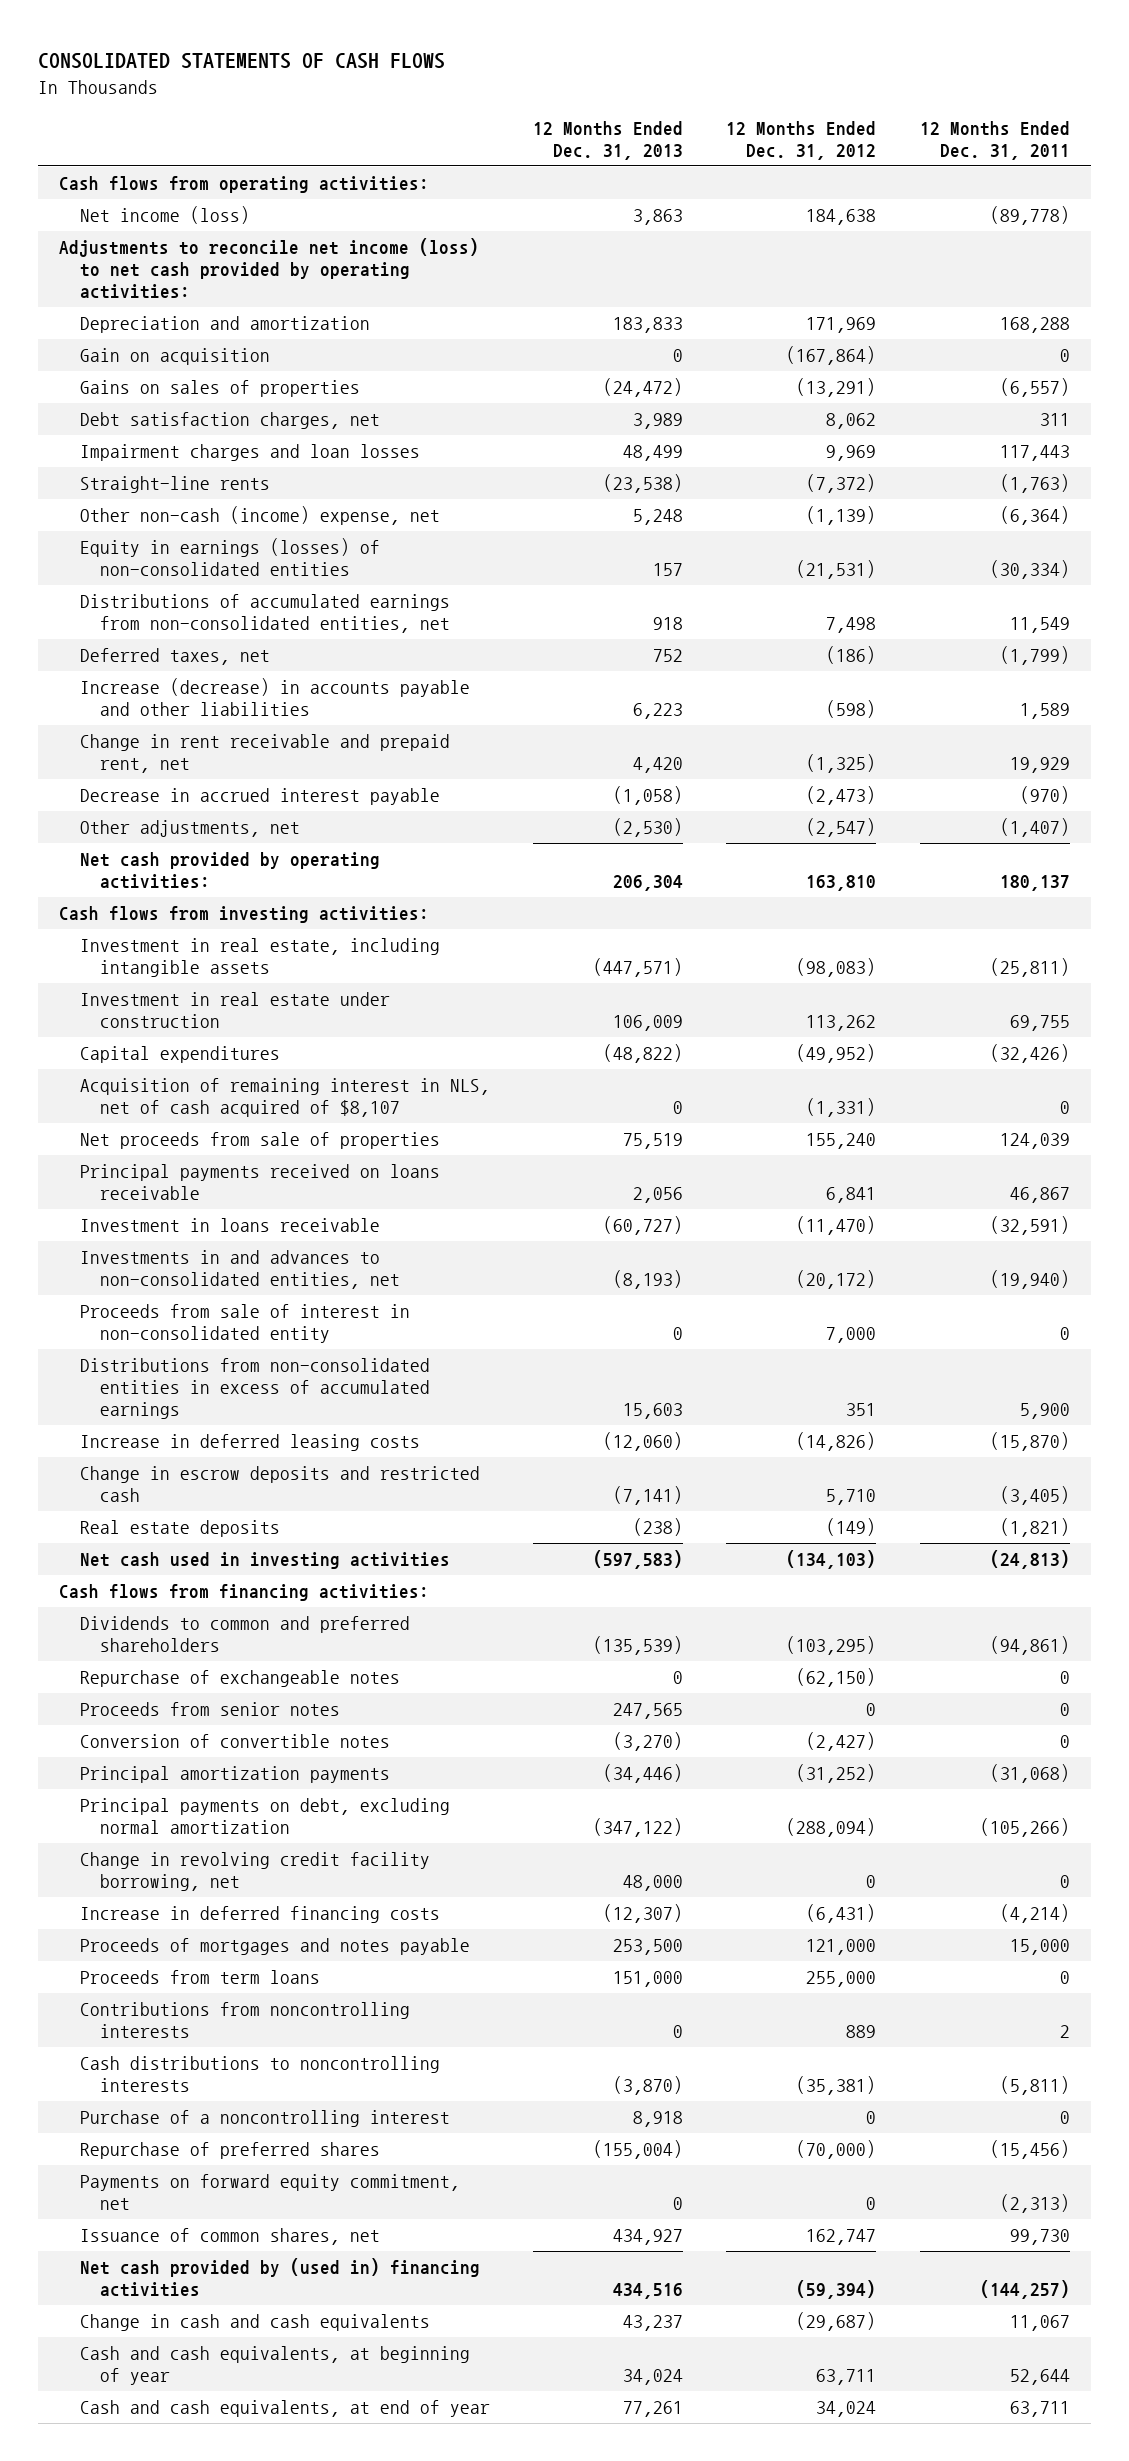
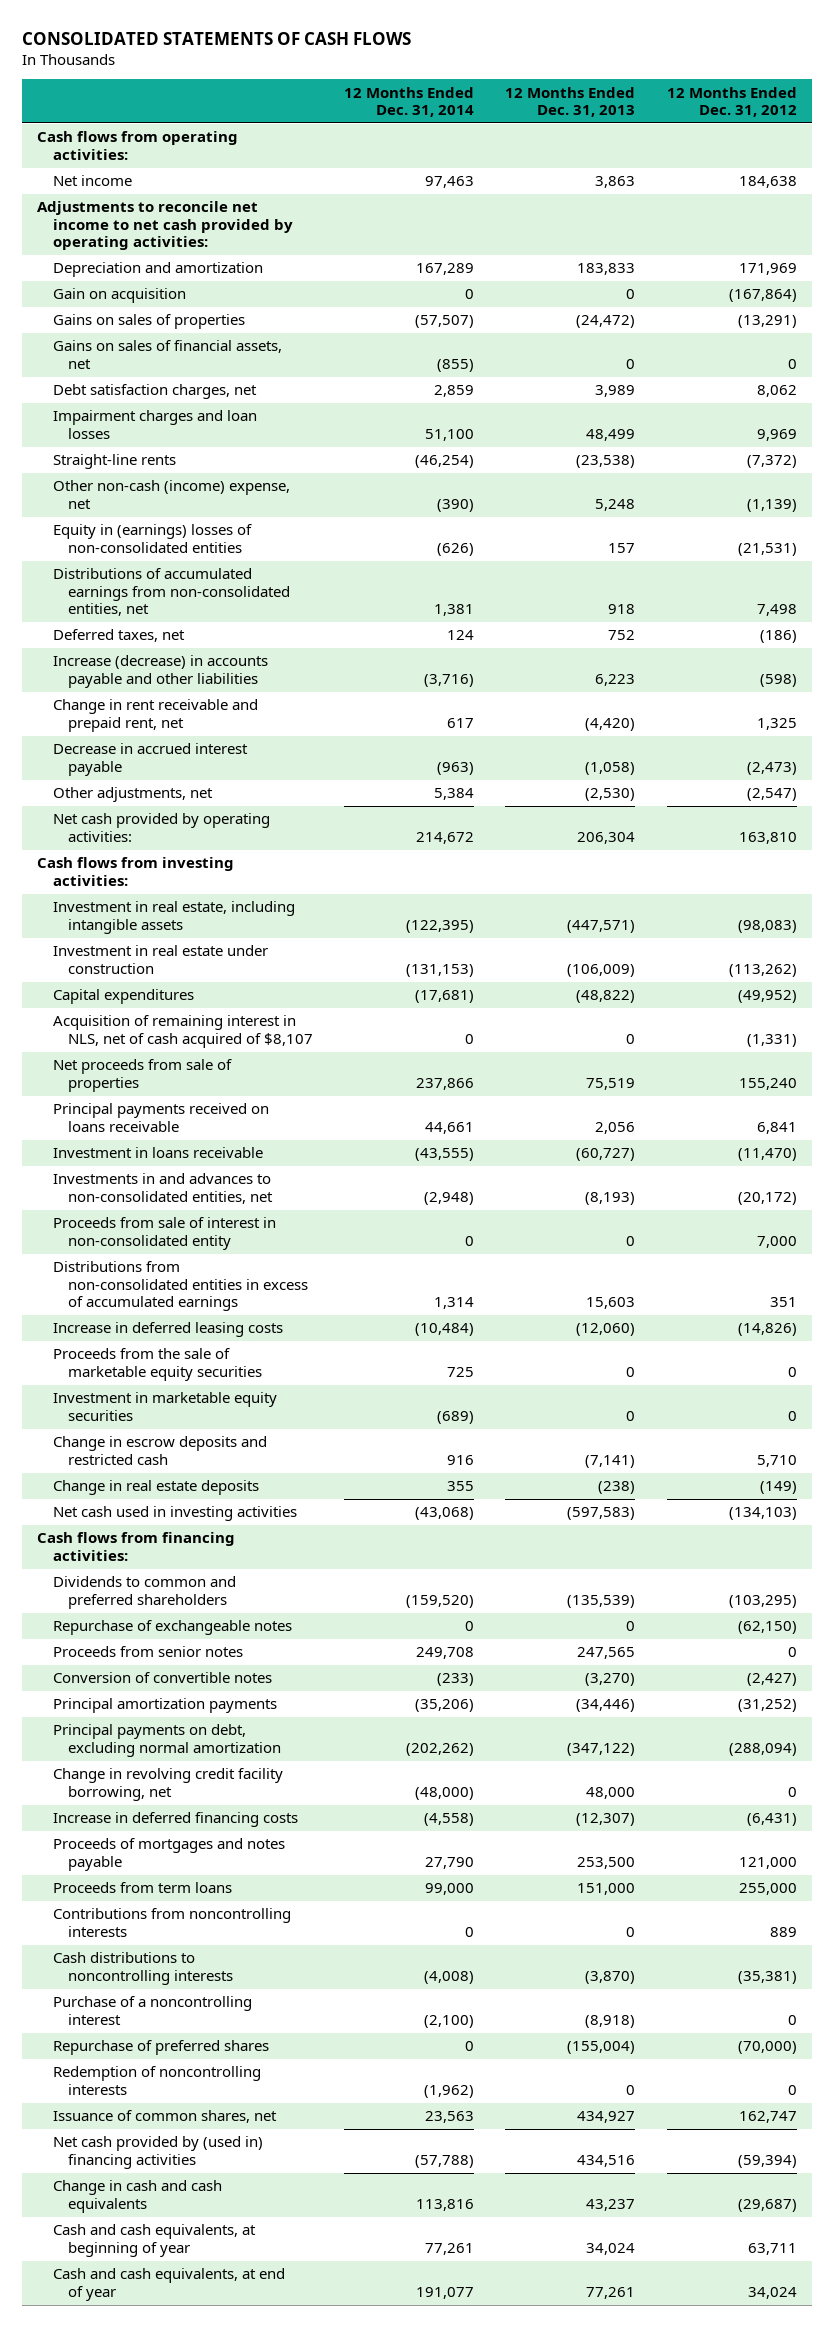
- | 12 Months Ended Dec. 31, 2013 | 12 Months Ended Dec. 31, 2012 | 12 Months Ended Dec. 31, 2011
+ | 12 Months Ended Dec. 31, 2014 | 12 Months Ended Dec. 31, 2013 | 12 Months Ended Dec. 31, 2012
- Net income (loss) | 3,863 | 184,638 | (89,778)
- Adjustments to reconcile net income (loss) to net cash provided by operating activities:
+ Net income | 97,463 | 3,863 | 184,638
+ Adjustments to reconcile net income to net cash provided by operating activities:
+ Gains on sales of financial assets, net | (855) | 0 | 0
- Equity in earnings (losses) of non-consolidated entities | 157 | (21,531) | (30,334)
+ Equity in (earnings) losses of non-consolidated entities | (626) | 157 | (21,531)
- Change in rent receivable and prepaid rent, net | 4,420 | (1,325) | 19,929
+ Change in rent receivable and prepaid rent, net | 617 | (4,420) | 1,325
- Investment in real estate under construction | 106,009 | 113,262 | 69,755
+ Investment in real estate under construction | (131,153) | (106,009) | (113,262)
+ Proceeds from the sale of marketable equity securities | 725 | 0 | 0
+ Investment in marketable equity securities | (689) | 0 | 0
- Real estate deposits | (238) | (149) | (1,821)
+ Change in real estate deposits | 355 | (238) | (149)
- Purchase of a noncontrolling interest | 8,918 | 0 | 0
+ Purchase of a noncontrolling interest | (2,100) | (8,918) | 0
- Payments on forward equity commitment, net | 0 | 0 | (2,313)
+ Redemption of noncontrolling interests | (1,962) | 0 | 0

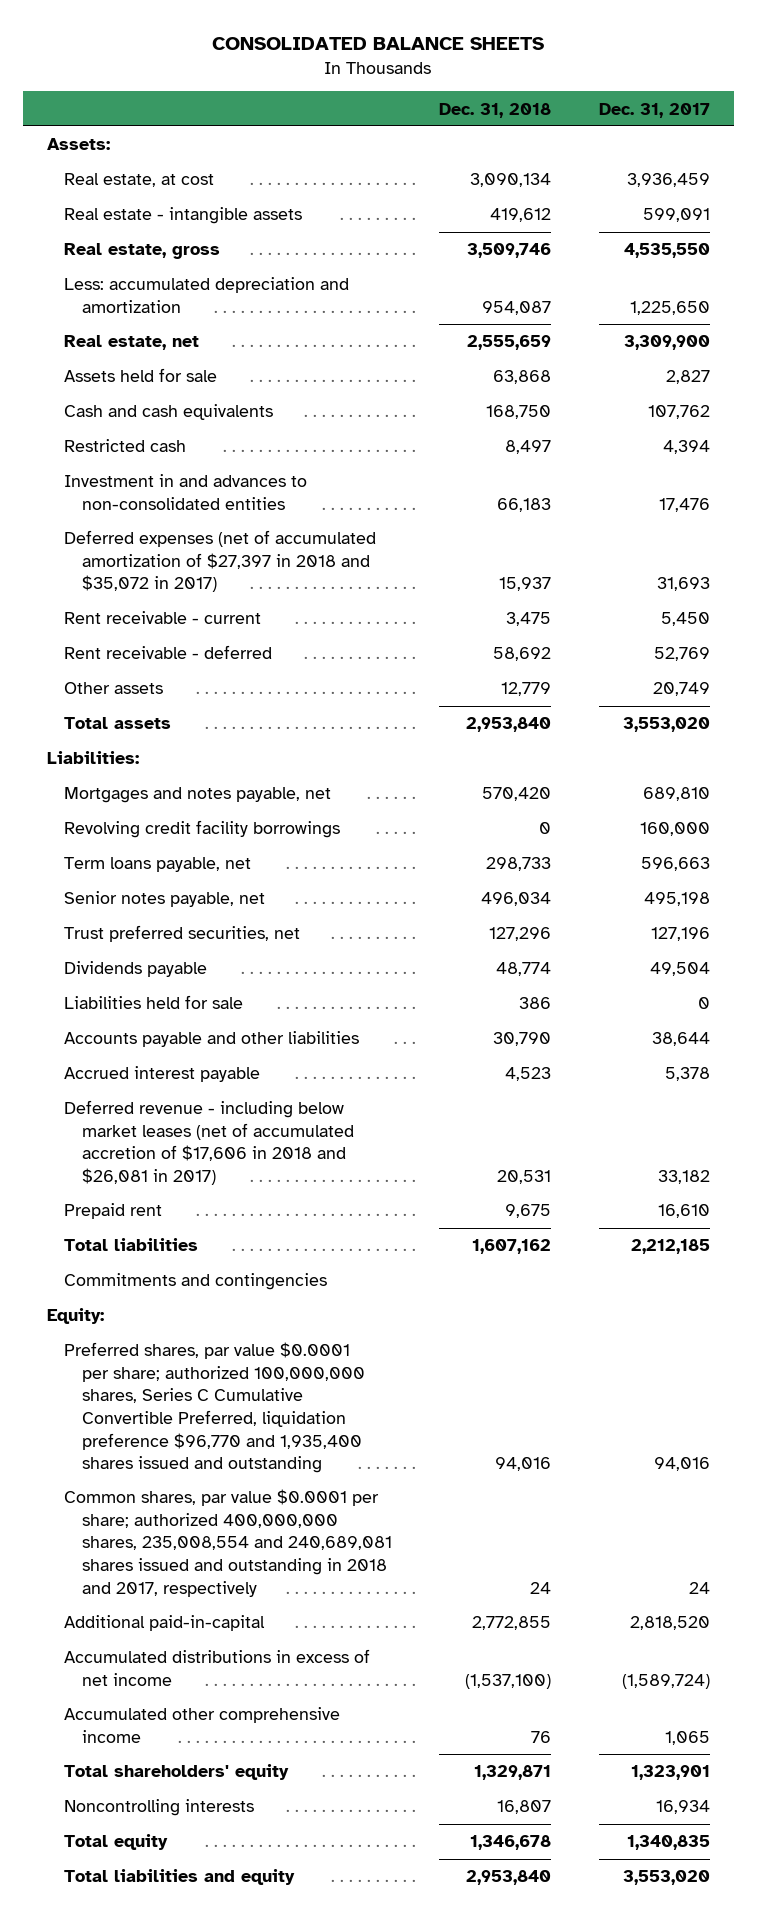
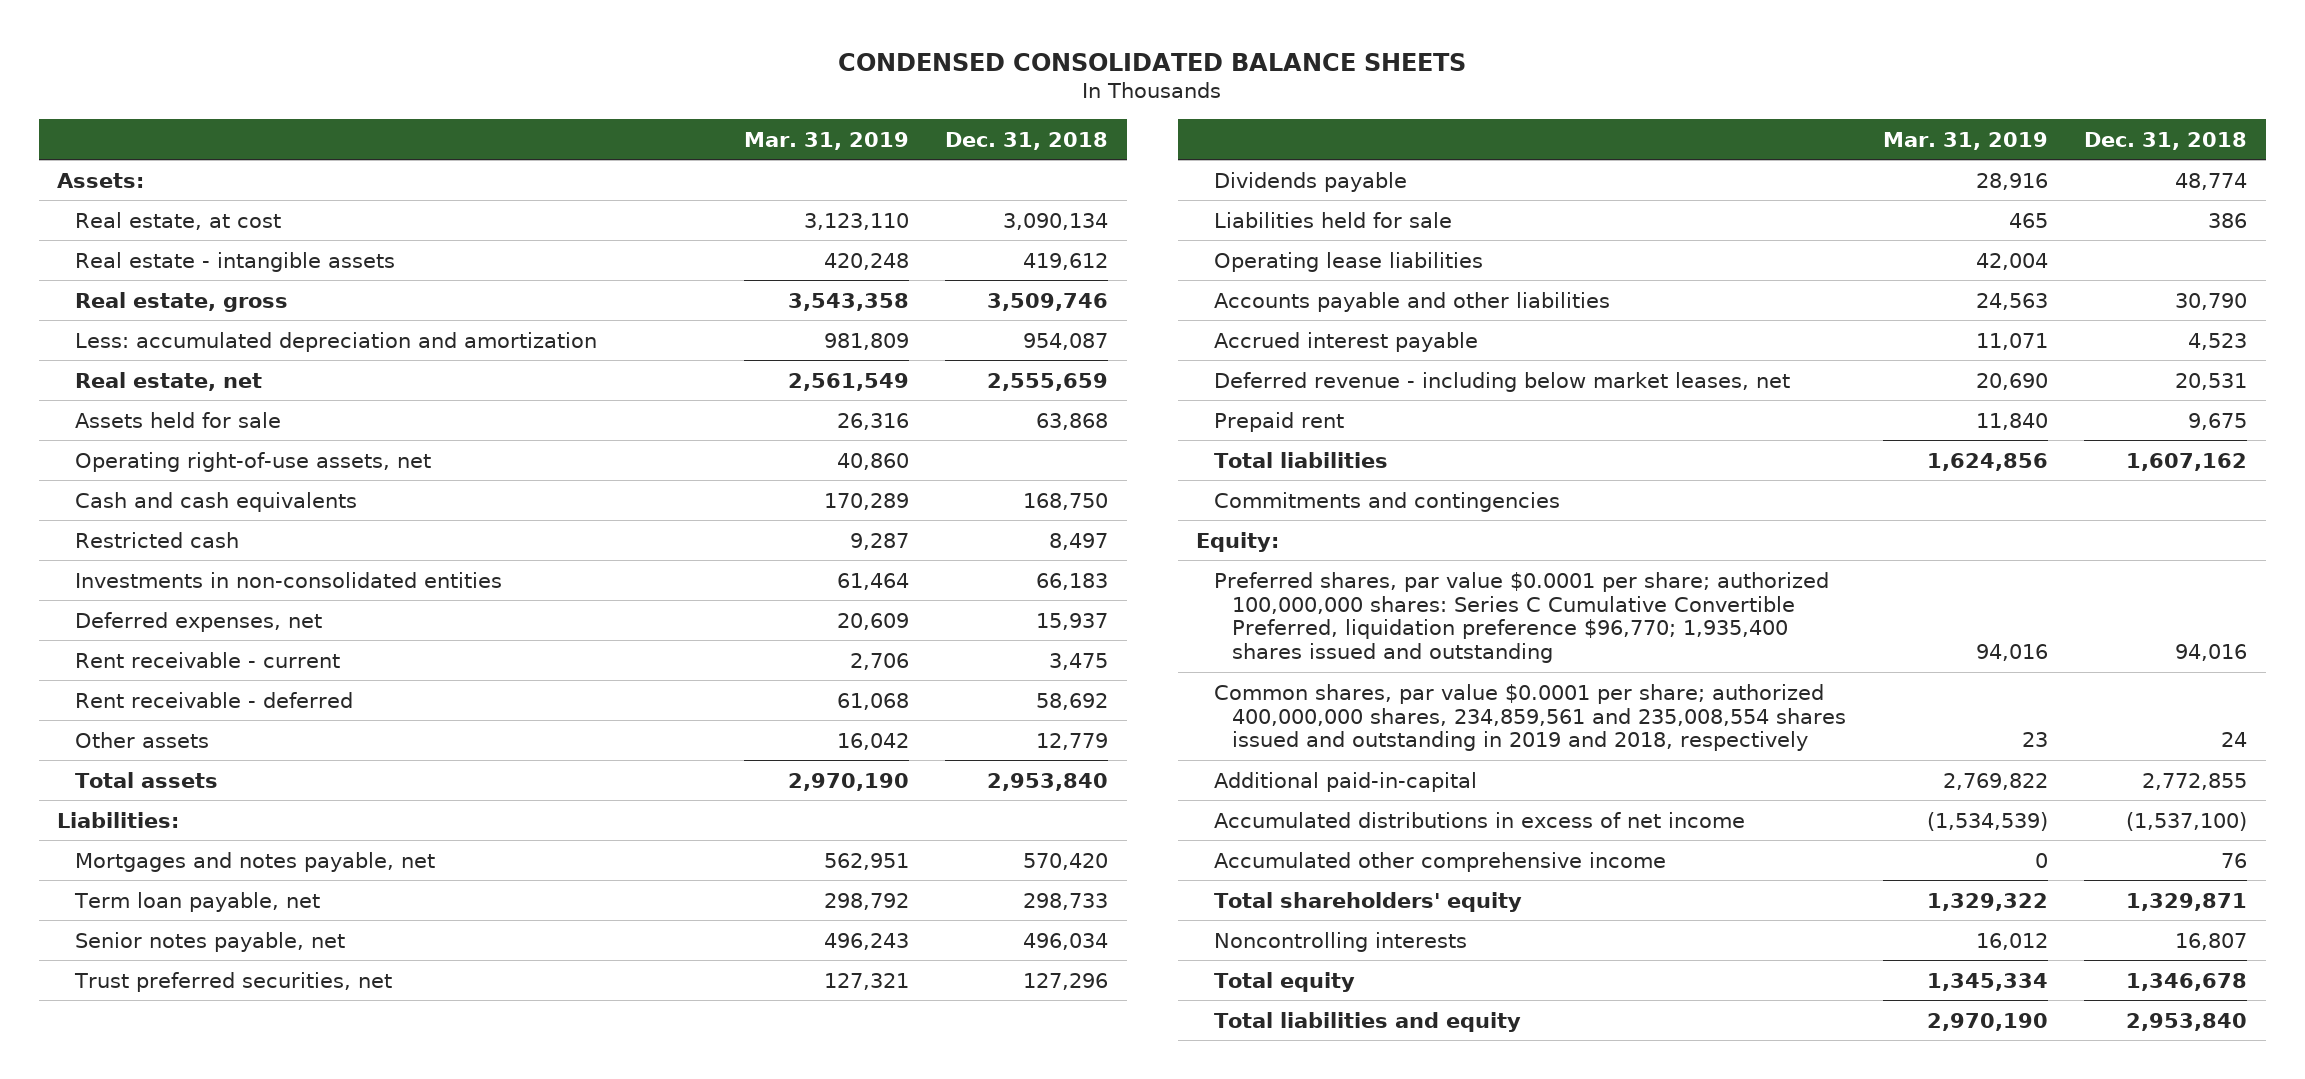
- CONSOLIDATED BALANCE SHEETS
+ CONDENSED CONSOLIDATED BALANCE SHEETS
- | Dec. 31, 2018 | Dec. 31, 2017
+ | Mar. 31, 2019 | Dec. 31, 2018
+ Operating right-of-use assets, net | 40,860 |
- Investment in and advances to non-consolidated entities | 66,183 | 17,476
- Deferred expenses (net of accumulated amortization of $27,397 in 2018 and $35,072 in 2017) | 15,937 | 31,693
+ Investments in non-consolidated entities | 61,464 | 66,183
+ Deferred expenses, net | 20,609 | 15,937
- Revolving credit facility borrowings | 0 | 160,000
- Term loans payable, net | 298,733 | 596,663
+ Term loan payable, net | 298,792 | 298,733
+ Operating lease liabilities | 42,004 |
- Deferred revenue - including below market leases (net of accumulated accretion of $17,606 in 2018 and $26,081 in 2017) | 20,531 | 33,182
+ Deferred revenue - including below market leases, net | 20,690 | 20,531
- Preferred shares, par value $0.0001 per share; authorized 100,000,000 shares, Series C Cumulative Convertible Preferred, liquidation preference $96,770 and 1,935,400 shares issued and outstanding | 94,016 | 94,016
- Common shares, par value $0.0001 per share; authorized 400,000,000 shares, 235,008,554 and 240,689,081 shares issued and outstanding in 2018 and 2017, respectively | 24 | 24
+ Preferred shares, par value $0.0001 per share; authorized 100,000,000 shares: Series C Cumulative Convertible Preferred, liquidation preference $96,770; 1,935,400 shares issued and outstanding | 94,016 | 94,016
+ Common shares, par value $0.0001 per share; authorized 400,000,000 shares, 234,859,561 and 235,008,554 shares issued and outstanding in 2019 and 2018, respectively | 23 | 24

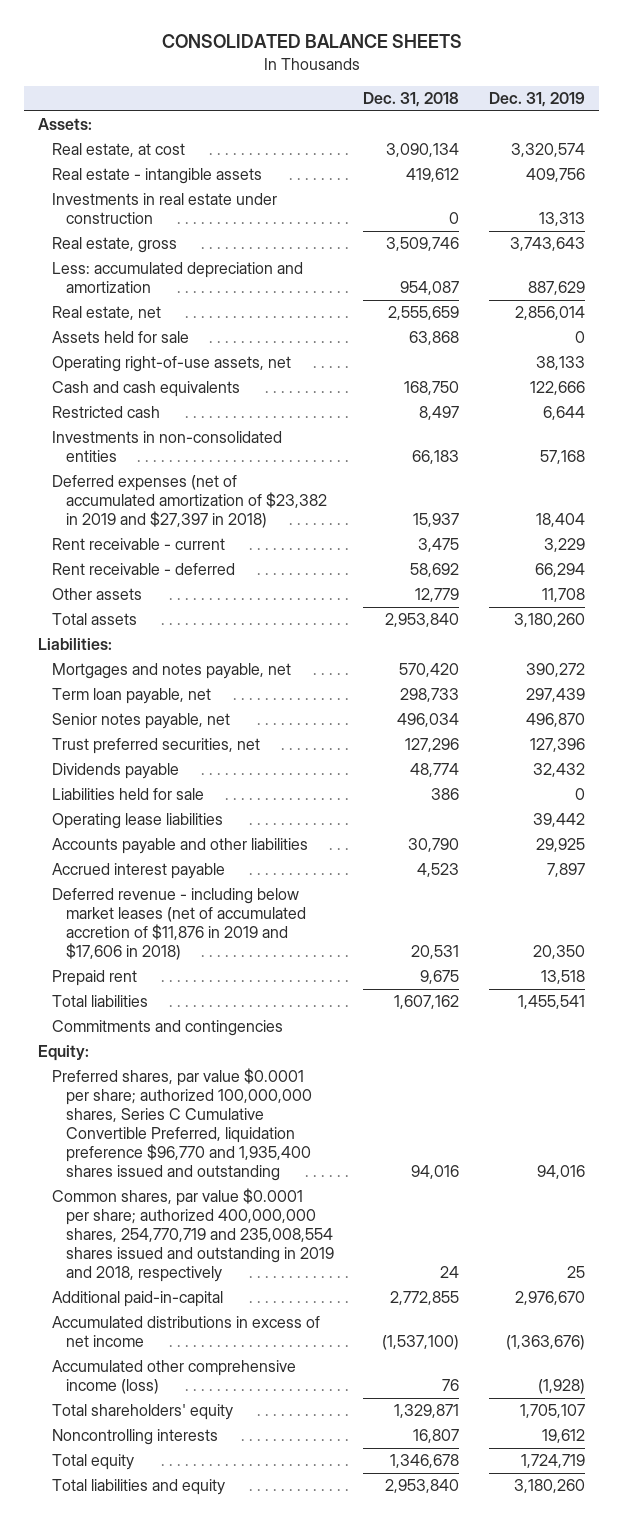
- CONDENSED CONSOLIDATED BALANCE SHEETS
+ CONSOLIDATED BALANCE SHEETS
- | Mar. 31, 2019 | Dec. 31, 2018
+ | Dec. 31, 2018 | Dec. 31, 2019
+ Investments in real estate under construction | 0 | 13,313
- Deferred expenses, net | 20,609 | 15,937
+ Deferred expenses (net of accumulated amortization of $23,382 in 2019 and $27,397 in 2018) | 15,937 | 18,404
- Deferred revenue - including below market leases, net | 20,690 | 20,531
+ Deferred revenue - including below market leases (net of accumulated accretion of $11,876 in 2019 and $17,606 in 2018) | 20,531 | 20,350
- Preferred shares, par value $0.0001 per share; authorized 100,000,000 shares: Series C Cumulative Convertible Preferred, liquidation preference $96,770; 1,935,400 shares issued and outstanding | 94,016 | 94,016
- Common shares, par value $0.0001 per share; authorized 400,000,000 shares, 234,859,561 and 235,008,554 shares issued and outstanding in 2019 and 2018, respectively | 23 | 24
+ Preferred shares, par value $0.0001 per share; authorized 100,000,000 shares, Series C Cumulative Convertible Preferred, liquidation preference $96,770 and 1,935,400 shares issued and outstanding | 94,016 | 94,016
+ Common shares, par value $0.0001 per share; authorized 400,000,000 shares, 254,770,719 and 235,008,554 shares issued and outstanding in 2019 and 2018, respectively | 24 | 25
- Accumulated other comprehensive income | 0 | 76
+ Accumulated other comprehensive income (loss) | 76 | (1,928)

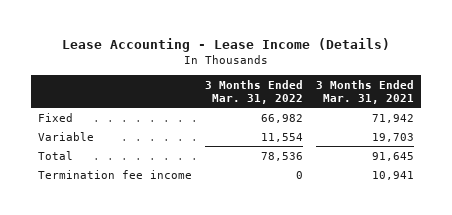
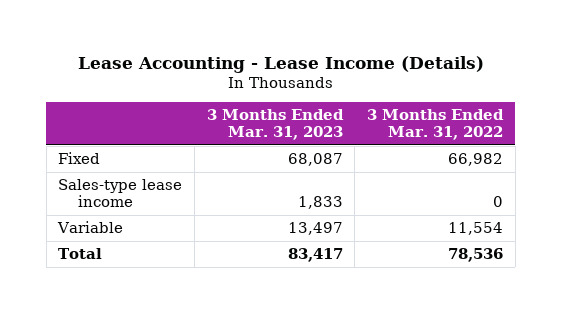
- | 3 Months Ended Mar. 31, 2022 | 3 Months Ended Mar. 31, 2021
+ | 3 Months Ended Mar. 31, 2023 | 3 Months Ended Mar. 31, 2022
+ Sales-type lease income | 1,833 | 0
- Termination fee income | 0 | 10,941

